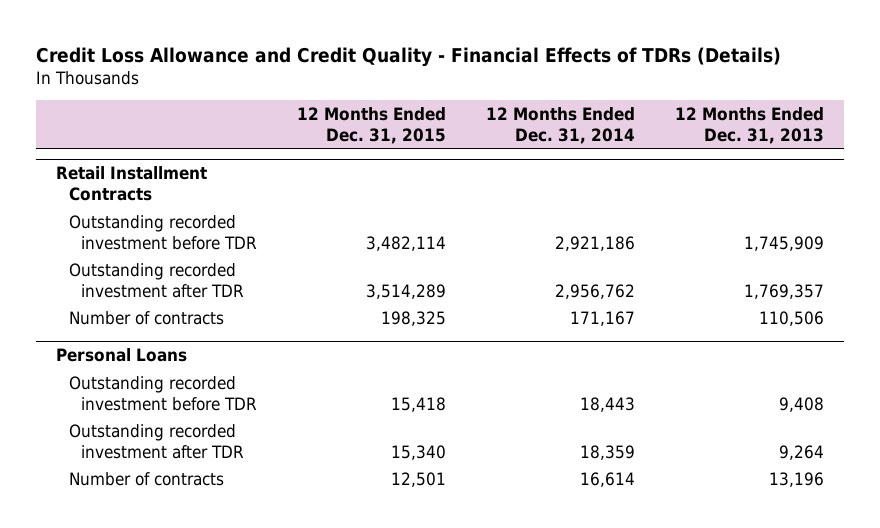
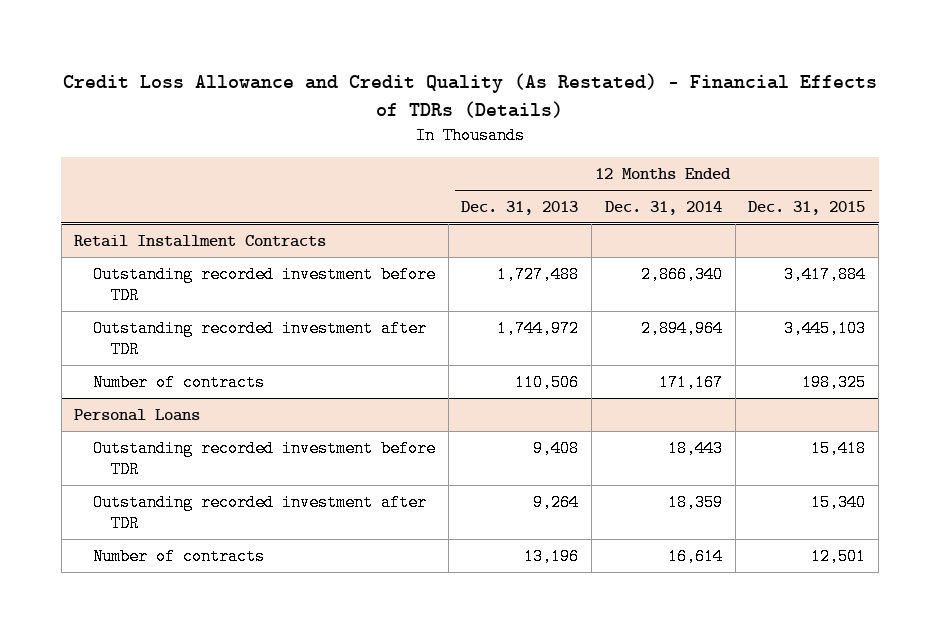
- Credit Loss Allowance and Credit Quality - Financial Effects of TDRs (Details)
+ Credit Loss Allowance and Credit Quality (As Restated) - Financial Effects of TDRs (Details)
- | 12 Months Ended Dec. 31, 2015 | 12 Months Ended Dec. 31, 2014 | 12 Months Ended Dec. 31, 2013
+ | 12 Months Ended Dec. 31, 2013 | 12 Months Ended Dec. 31, 2014 | 12 Months Ended Dec. 31, 2015
@ Retail Installment Contracts
- Outstanding recorded investment before TDR | 3,482,114 | 2,921,186 | 1,745,909
- Outstanding recorded investment after TDR | 3,514,289 | 2,956,762 | 1,769,357
+ Outstanding recorded investment before TDR | 1,727,488 | 2,866,340 | 3,417,884
+ Outstanding recorded investment after TDR | 1,744,972 | 2,894,964 | 3,445,103

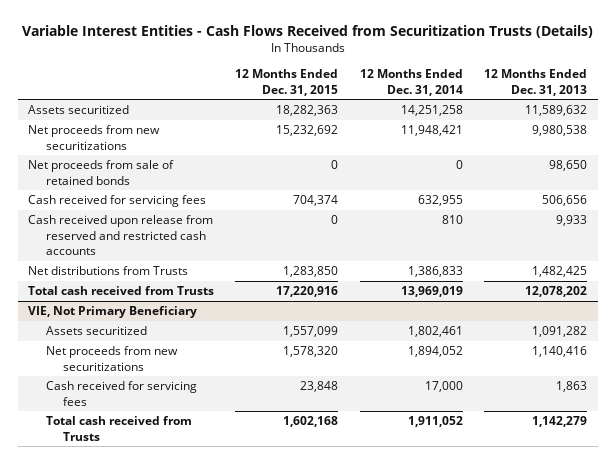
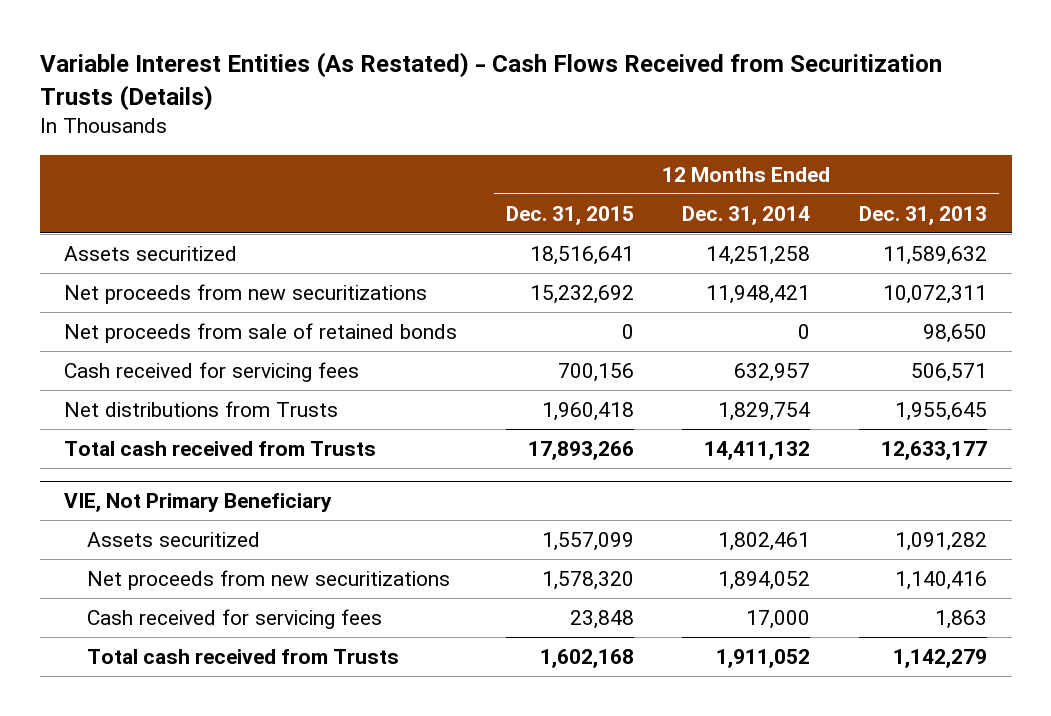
- Variable Interest Entities - Cash Flows Received from Securitization Trusts (Details)
+ Variable Interest Entities (As Restated) - Cash Flows Received from Securitization Trusts (Details)
- Assets securitized | 18,282,363 | 14,251,258 | 11,589,632
- Net proceeds from new securitizations | 15,232,692 | 11,948,421 | 9,980,538
+ Assets securitized | 18,516,641 | 14,251,258 | 11,589,632
+ Net proceeds from new securitizations | 15,232,692 | 11,948,421 | 10,072,311
- Cash received for servicing fees | 704,374 | 632,955 | 506,656
- Cash received upon release from reserved and restricted cash accounts | 0 | 810 | 9,933
- Net distributions from Trusts | 1,283,850 | 1,386,833 | 1,482,425
- Total cash received from Trusts | 17,220,916 | 13,969,019 | 12,078,202
+ Cash received for servicing fees | 700,156 | 632,957 | 506,571
+ Net distributions from Trusts | 1,960,418 | 1,829,754 | 1,955,645
+ Total cash received from Trusts | 17,893,266 | 14,411,132 | 12,633,177

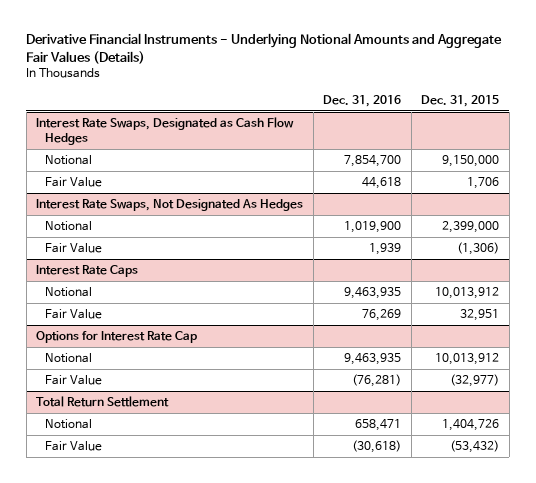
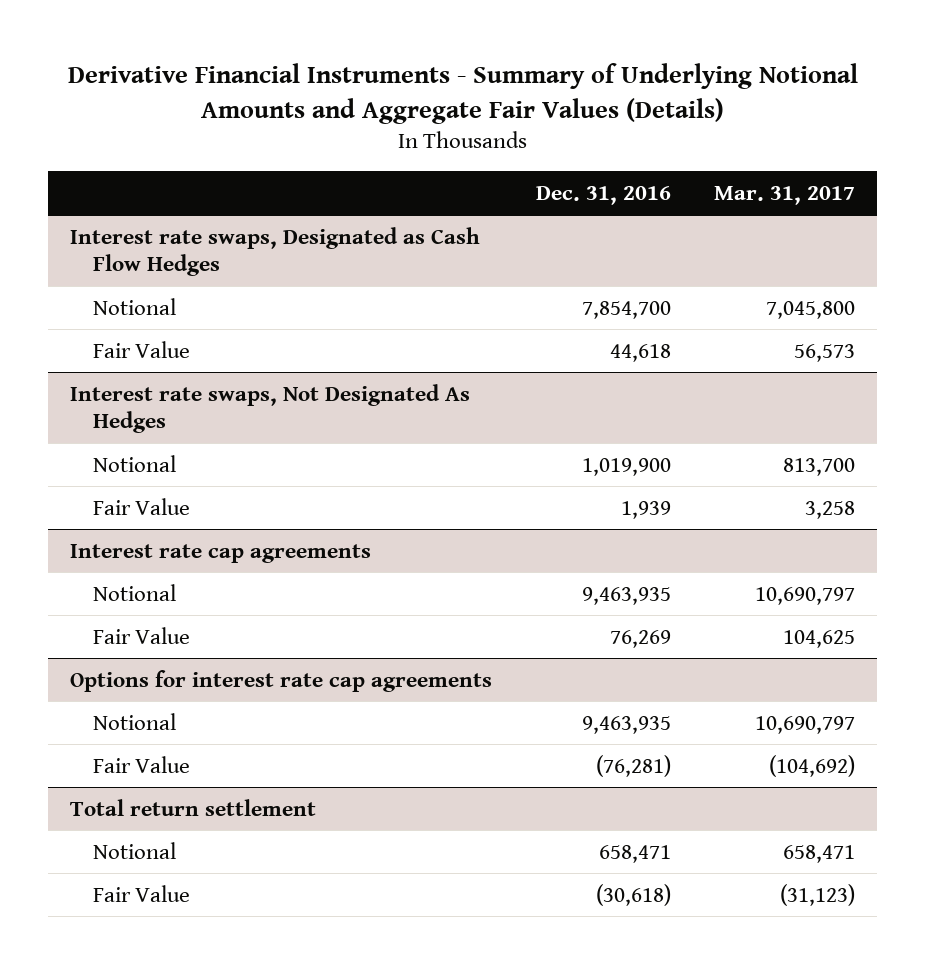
- Derivative Financial Instruments - Underlying Notional Amounts and Aggregate Fair Values (Details)
+ Derivative Financial Instruments - Summary of Underlying Notional Amounts and Aggregate Fair Values (Details)
- | Dec. 31, 2016 | Dec. 31, 2015
+ | Dec. 31, 2016 | Mar. 31, 2017
- Interest Rate Swaps, Designated as Cash Flow Hedges
+ Interest rate swaps, Designated as Cash Flow Hedges
- Interest Rate Swaps, Not Designated As Hedges
+ Interest rate swaps, Not Designated As Hedges
- Interest Rate Caps
+ Interest rate cap agreements
- Options for Interest Rate Cap
+ Options for interest rate cap agreements
- Total Return Settlement
+ Total return settlement

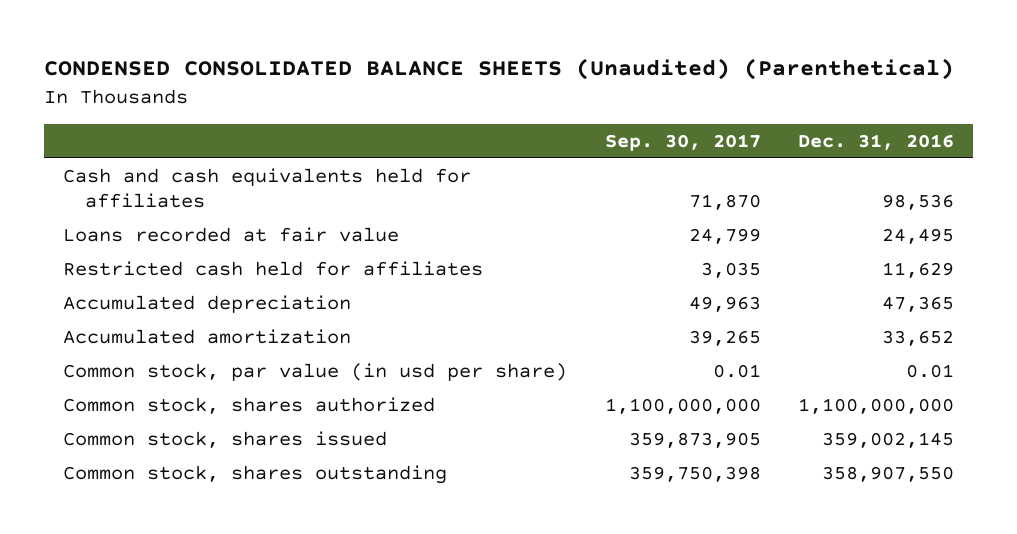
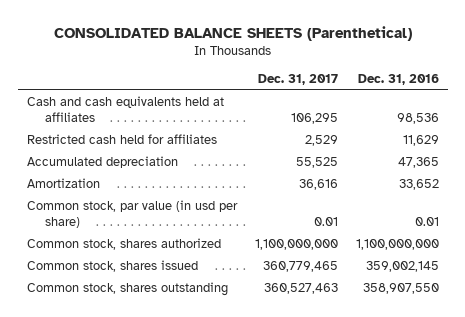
- CONDENSED CONSOLIDATED BALANCE SHEETS (Unaudited) (Parenthetical)
+ CONSOLIDATED BALANCE SHEETS (Parenthetical)
- | Sep. 30, 2017 | Dec. 31, 2016
+ | Dec. 31, 2017 | Dec. 31, 2016
- Cash and cash equivalents held for affiliates | 71,870 | 98,536
- Loans recorded at fair value | 24,799 | 24,495
+ Cash and cash equivalents held at affiliates | 106,295 | 98,536
- Accumulated amortization | 39,265 | 33,652
+ Amortization | 36,616 | 33,652

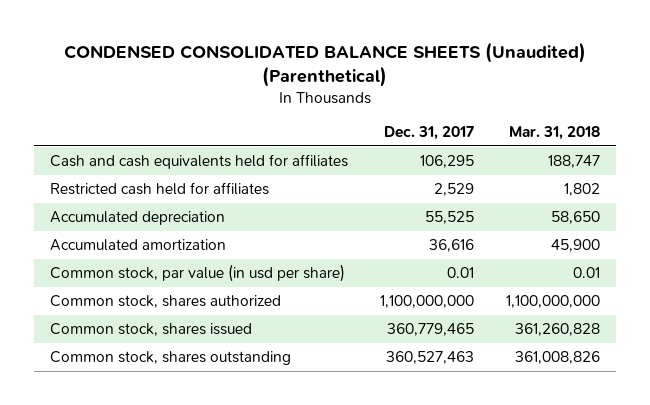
- CONSOLIDATED BALANCE SHEETS (Parenthetical)
+ CONDENSED CONSOLIDATED BALANCE SHEETS (Unaudited) (Parenthetical)
- | Dec. 31, 2017 | Dec. 31, 2016
+ | Dec. 31, 2017 | Mar. 31, 2018
- Cash and cash equivalents held at affiliates | 106,295 | 98,536
+ Cash and cash equivalents held for affiliates | 106,295 | 188,747
- Amortization | 36,616 | 33,652
+ Accumulated amortization | 36,616 | 45,900

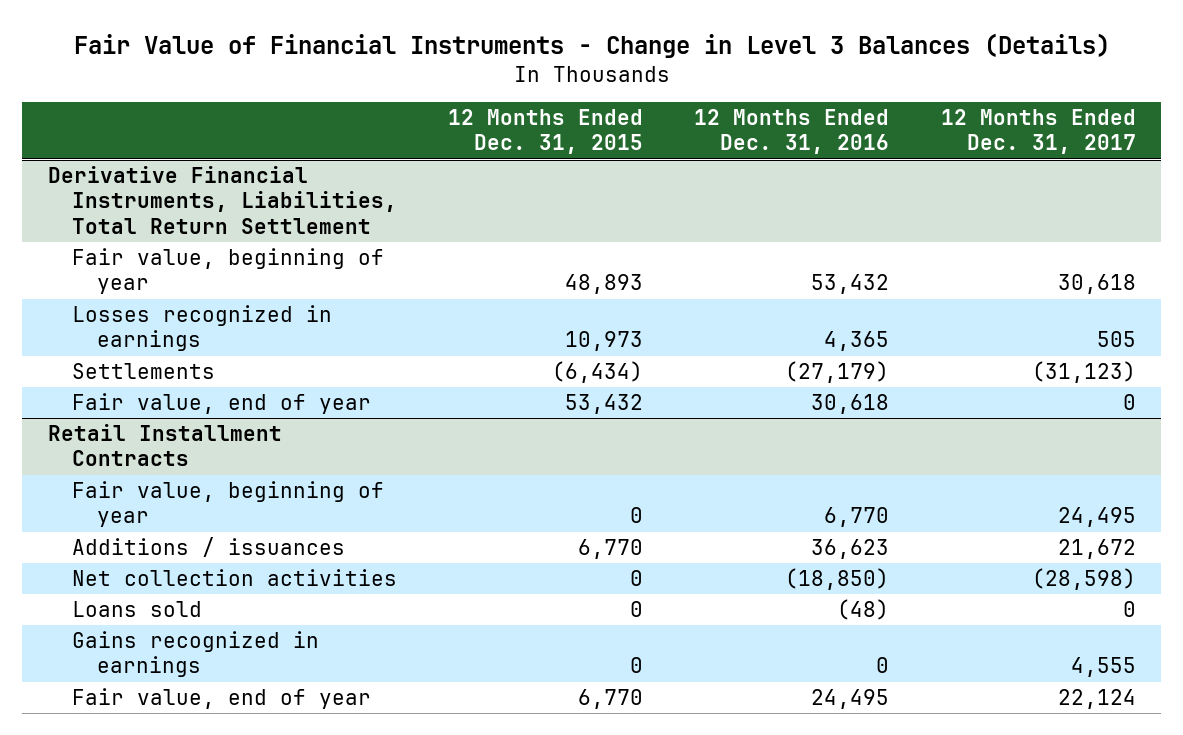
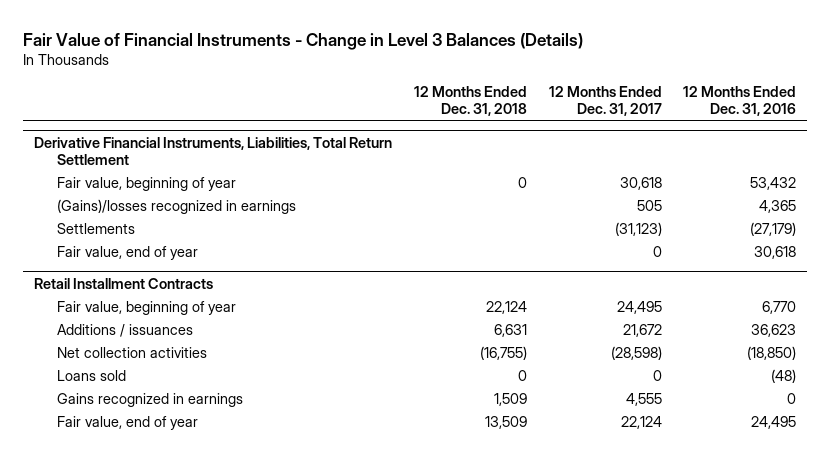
- | 12 Months Ended Dec. 31, 2015 | 12 Months Ended Dec. 31, 2016 | 12 Months Ended Dec. 31, 2017
+ | 12 Months Ended Dec. 31, 2018 | 12 Months Ended Dec. 31, 2017 | 12 Months Ended Dec. 31, 2016
@ Derivative Financial Instruments, Liabilities, Total Return Settlement
- Losses recognized in earnings | 10,973 | 4,365 | 505
+ (Gains)/losses recognized in earnings | | 505 | 4,365

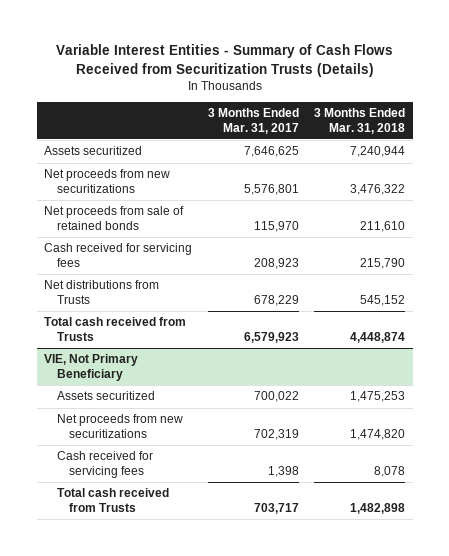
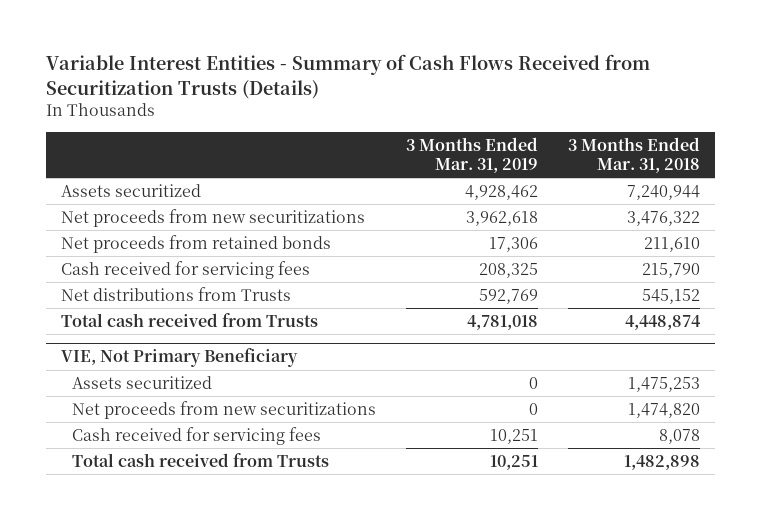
- | 3 Months Ended Mar. 31, 2017 | 3 Months Ended Mar. 31, 2018
+ | 3 Months Ended Mar. 31, 2019 | 3 Months Ended Mar. 31, 2018
- Net proceeds from sale of retained bonds | 115,970 | 211,610
+ Net proceeds from retained bonds | 17,306 | 211,610

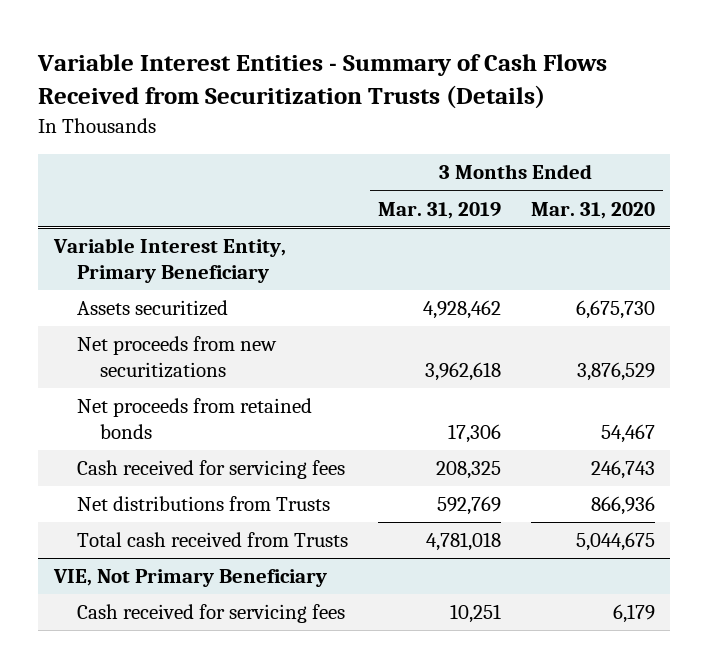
- | 3 Months Ended Mar. 31, 2019 | 3 Months Ended Mar. 31, 2018
+ | 3 Months Ended Mar. 31, 2019 | 3 Months Ended Mar. 31, 2020
+ Variable Interest Entity, Primary Beneficiary
@ VIE, Not Primary Beneficiary
- Assets securitized | 0 | 1,475,253
- Net proceeds from new securitizations | 0 | 1,474,820
- Total cash received from Trusts | 10,251 | 1,482,898

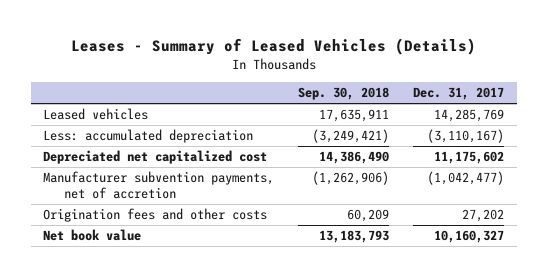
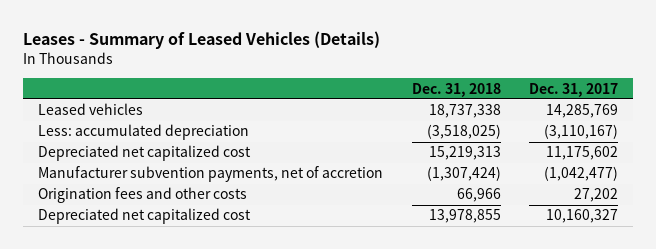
- | Sep. 30, 2018 | Dec. 31, 2017
+ | Dec. 31, 2018 | Dec. 31, 2017
- Net book value | 13,183,793 | 10,160,327
+ Depreciated net capitalized cost | 13,978,855 | 10,160,327

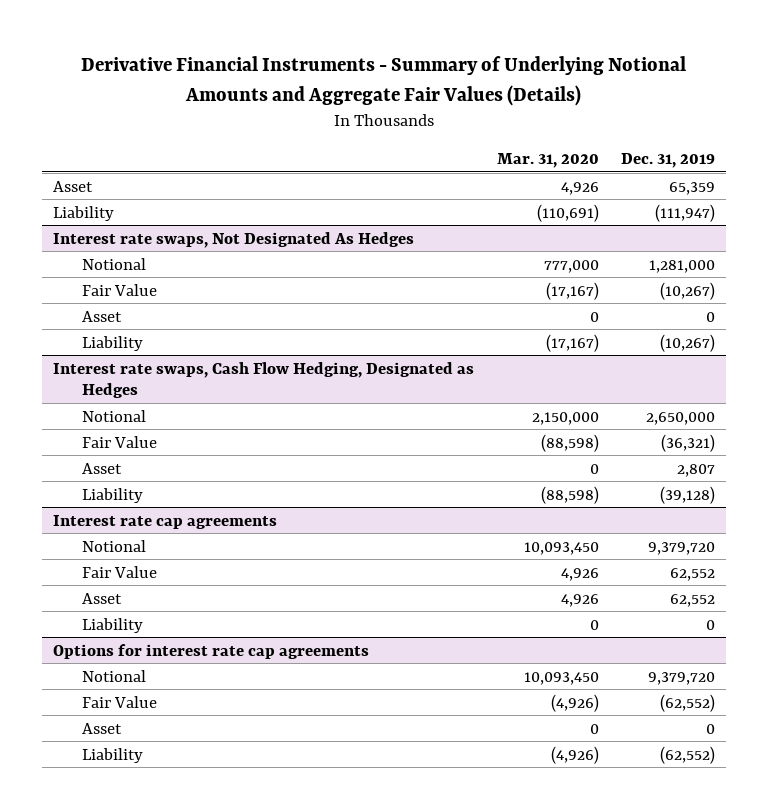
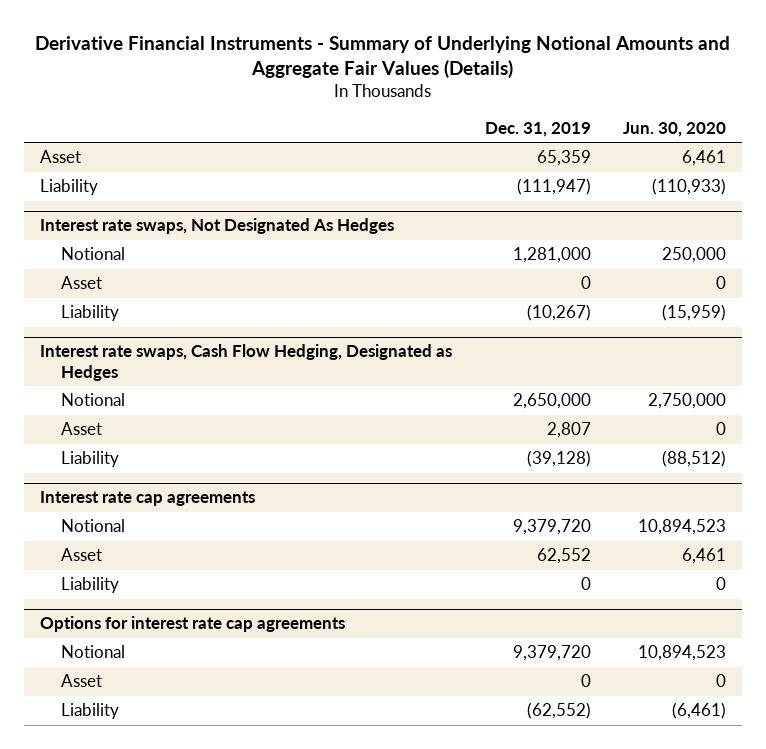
- | Mar. 31, 2020 | Dec. 31, 2019
+ | Dec. 31, 2019 | Jun. 30, 2020
@ Interest rate swaps, Not Designated As Hedges
- Fair Value | (17,167) | (10,267)
@ Interest rate swaps, Cash Flow Hedging, Designated as Hedges
- Fair Value | (88,598) | (36,321)
@ Interest rate cap agreements
- Fair Value | 4,926 | 62,552
@ Options for interest rate cap agreements
- Fair Value | (4,926) | (62,552)

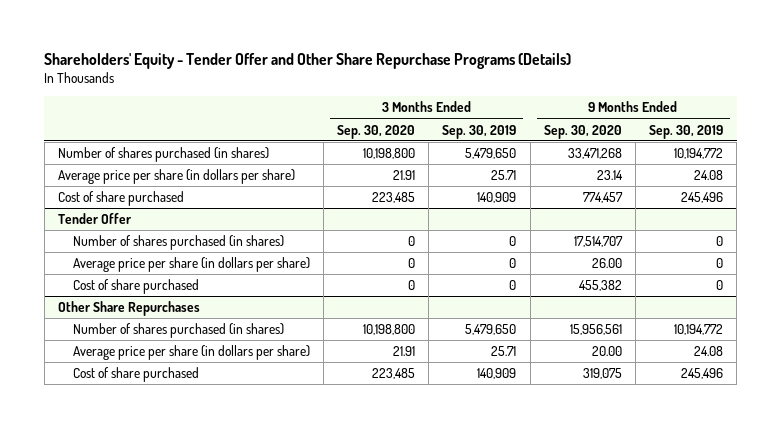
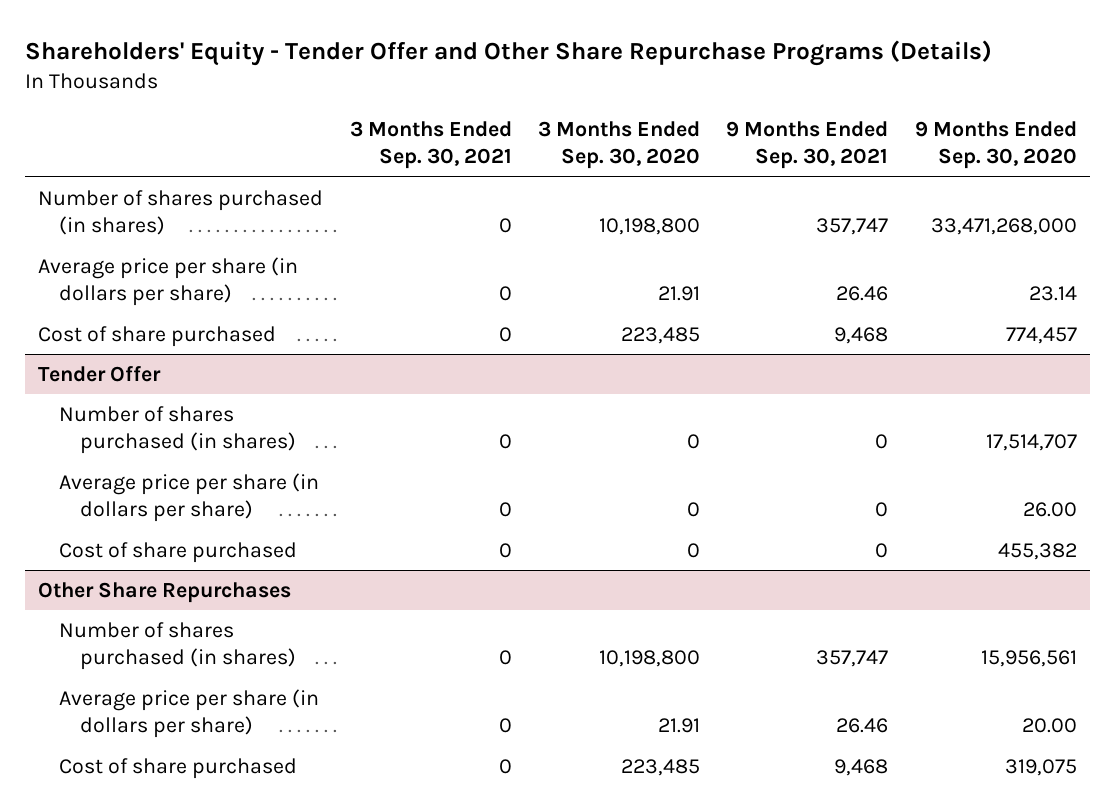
- | 3 Months Ended Sep. 30, 2020 | 3 Months Ended Sep. 30, 2019 | 9 Months Ended Sep. 30, 2020 | 9 Months Ended Sep. 30, 2019
+ | 3 Months Ended Sep. 30, 2021 | 3 Months Ended Sep. 30, 2020 | 9 Months Ended Sep. 30, 2021 | 9 Months Ended Sep. 30, 2020
- Number of shares purchased (in shares) | 10,198,800 | 5,479,650 | 33,471,268 | 10,194,772
+ Number of shares purchased (in shares) | 0 | 10,198,800 | 357,747 | 33,471,268,000

